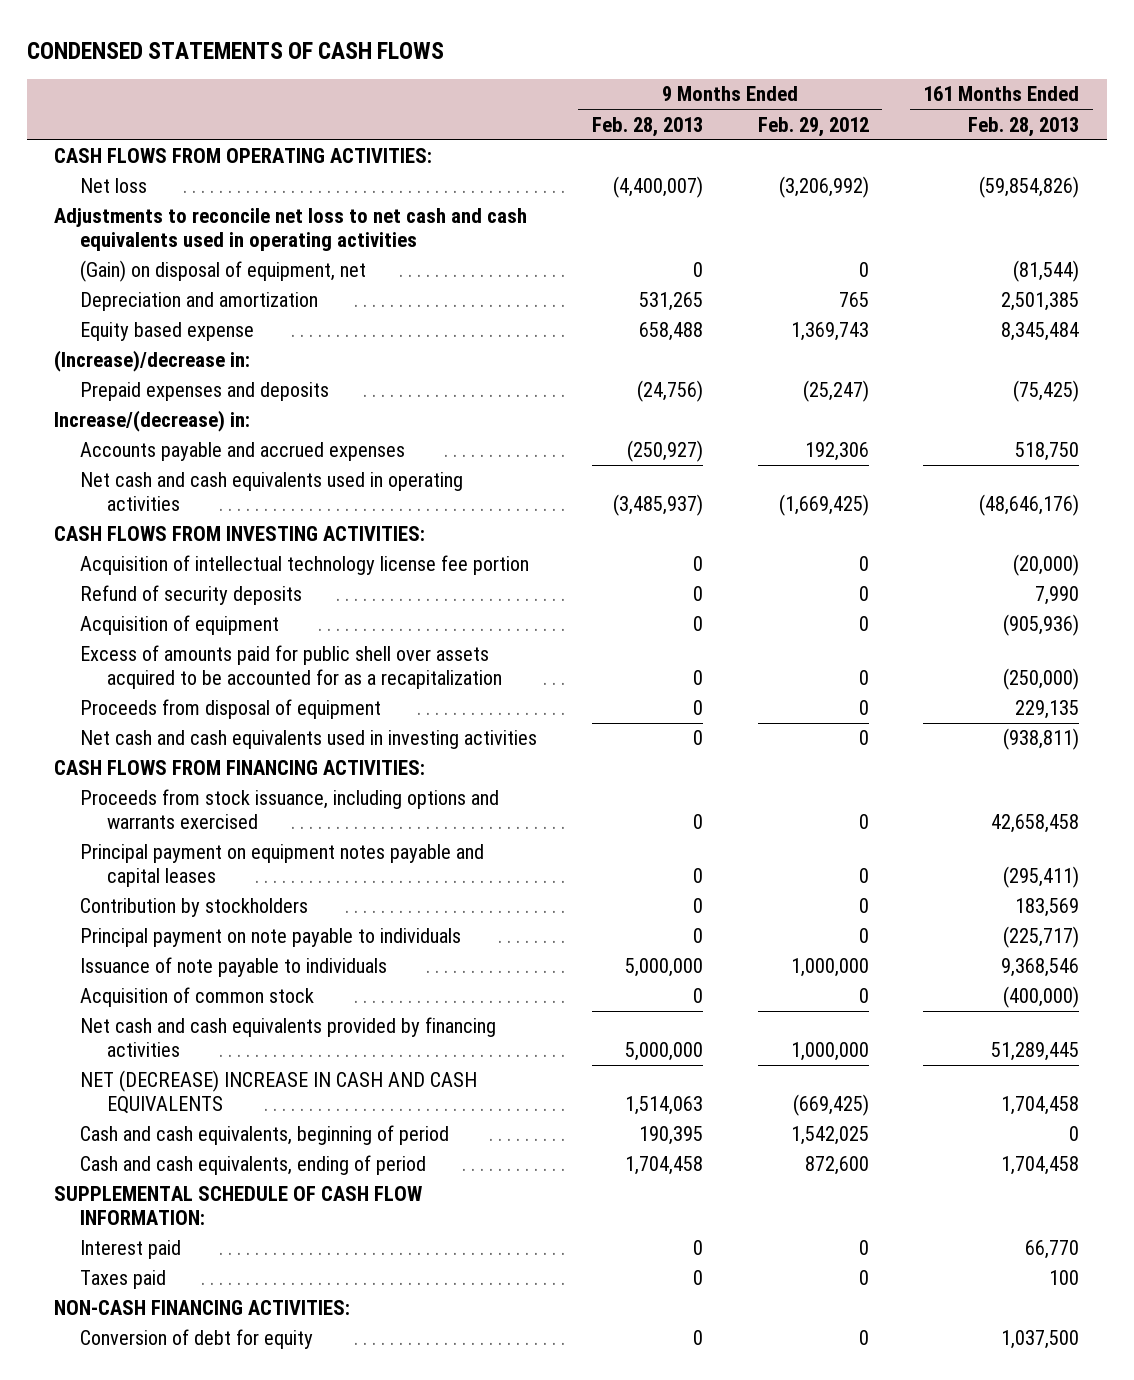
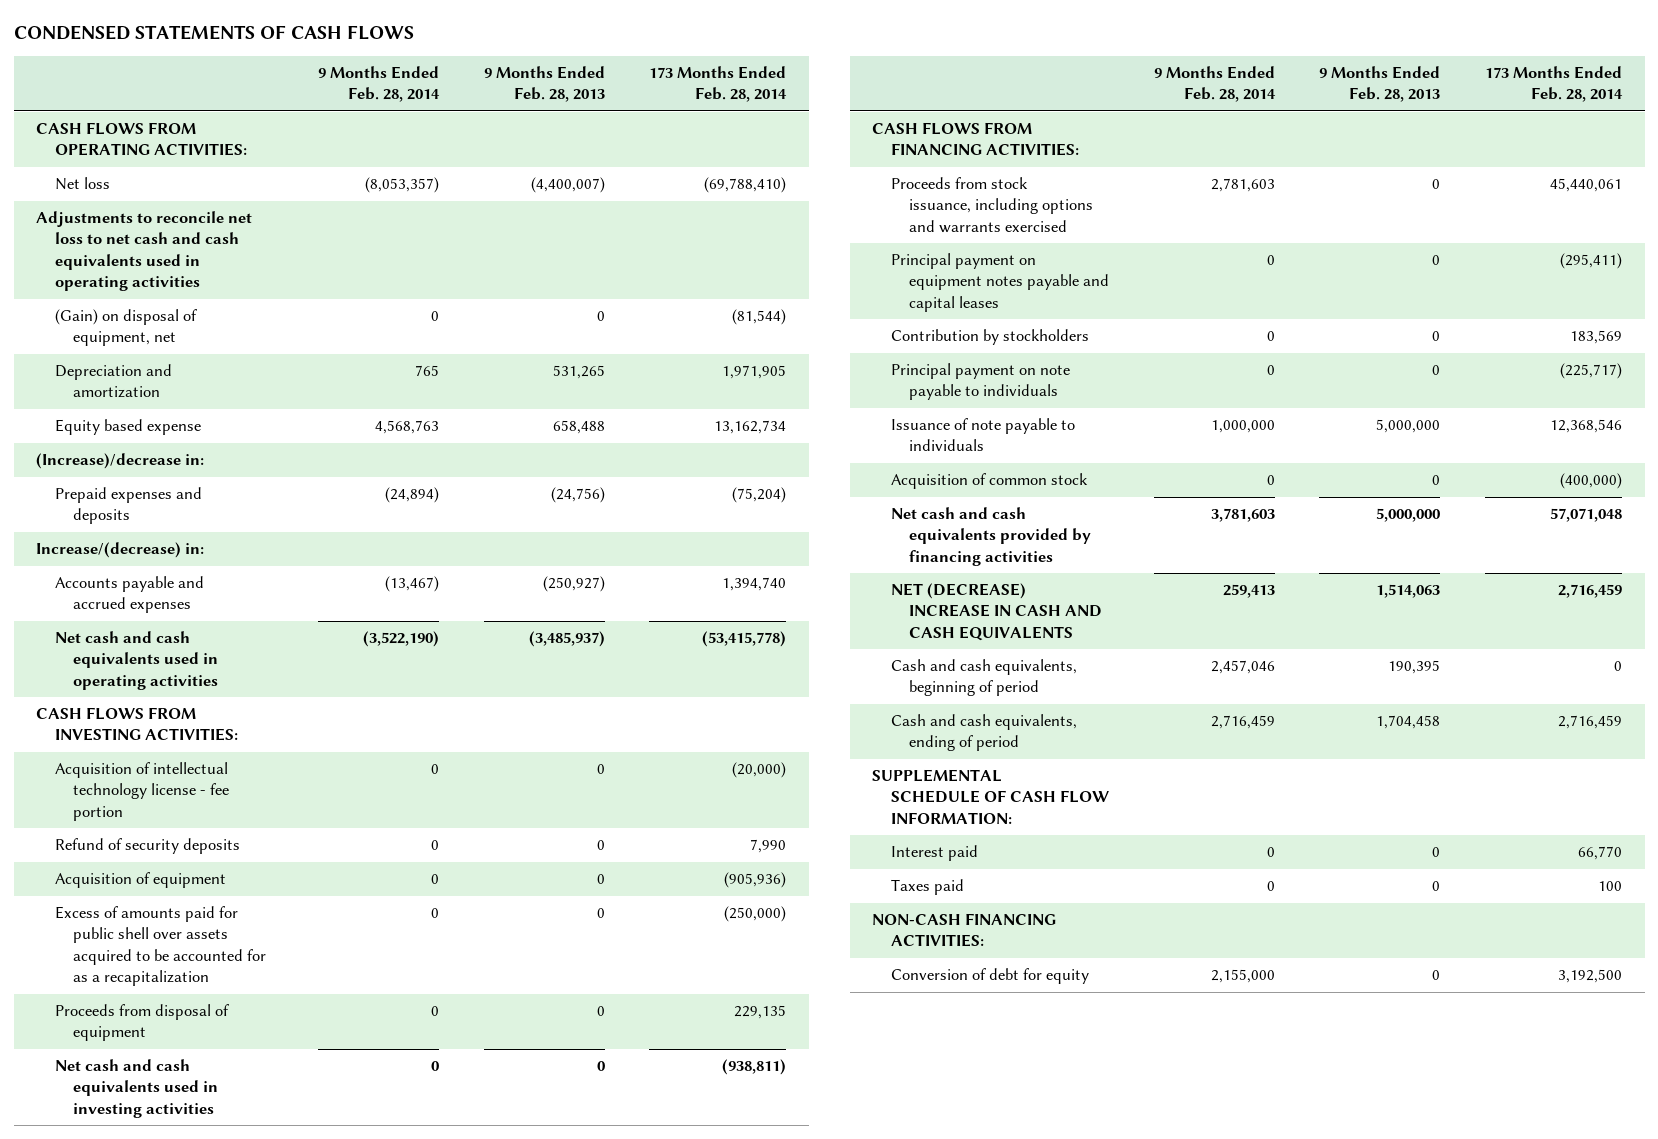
- | 9 Months Ended Feb. 28, 2013 | 9 Months Ended Feb. 29, 2012 | 161 Months Ended Feb. 28, 2013
+ | 9 Months Ended Feb. 28, 2014 | 9 Months Ended Feb. 28, 2013 | 173 Months Ended Feb. 28, 2014
- Acquisition of intellectual technology license fee portion | 0 | 0 | (20,000)
+ Acquisition of intellectual technology license - fee portion | 0 | 0 | (20,000)

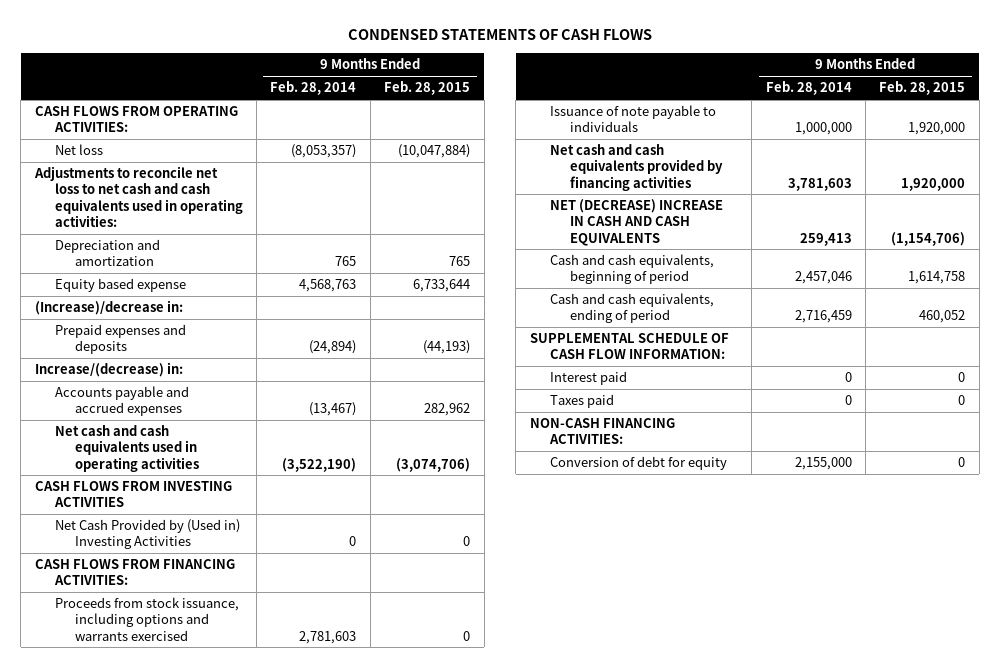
- | 9 Months Ended Feb. 28, 2014 | 9 Months Ended Feb. 28, 2013 | 173 Months Ended Feb. 28, 2014
+ | 9 Months Ended Feb. 28, 2014 | 9 Months Ended Feb. 28, 2015
- Adjustments to reconcile net loss to net cash and cash equivalents used in operating activities
- (Gain) on disposal of equipment, net | 0 | 0 | (81,544)
+ Adjustments to reconcile net loss to net cash and cash equivalents used in operating activities:
- CASH FLOWS FROM INVESTING ACTIVITIES:
- Acquisition of intellectual technology license - fee portion | 0 | 0 | (20,000)
- Refund of security deposits | 0 | 0 | 7,990
- Acquisition of equipment | 0 | 0 | (905,936)
- Excess of amounts paid for public shell over assets acquired to be accounted for as a recapitalization | 0 | 0 | (250,000)
- Proceeds from disposal of equipment | 0 | 0 | 229,135
- Net cash and cash equivalents used in investing activities | 0 | 0 | (938,811)
+ CASH FLOWS FROM INVESTING ACTIVITIES
+ Net Cash Provided by (Used in) Investing Activities | 0 | 0
- Principal payment on equipment notes payable and capital leases | 0 | 0 | (295,411)
- Contribution by stockholders | 0 | 0 | 183,569
- Principal payment on note payable to individuals | 0 | 0 | (225,717)
- Acquisition of common stock | 0 | 0 | (400,000)

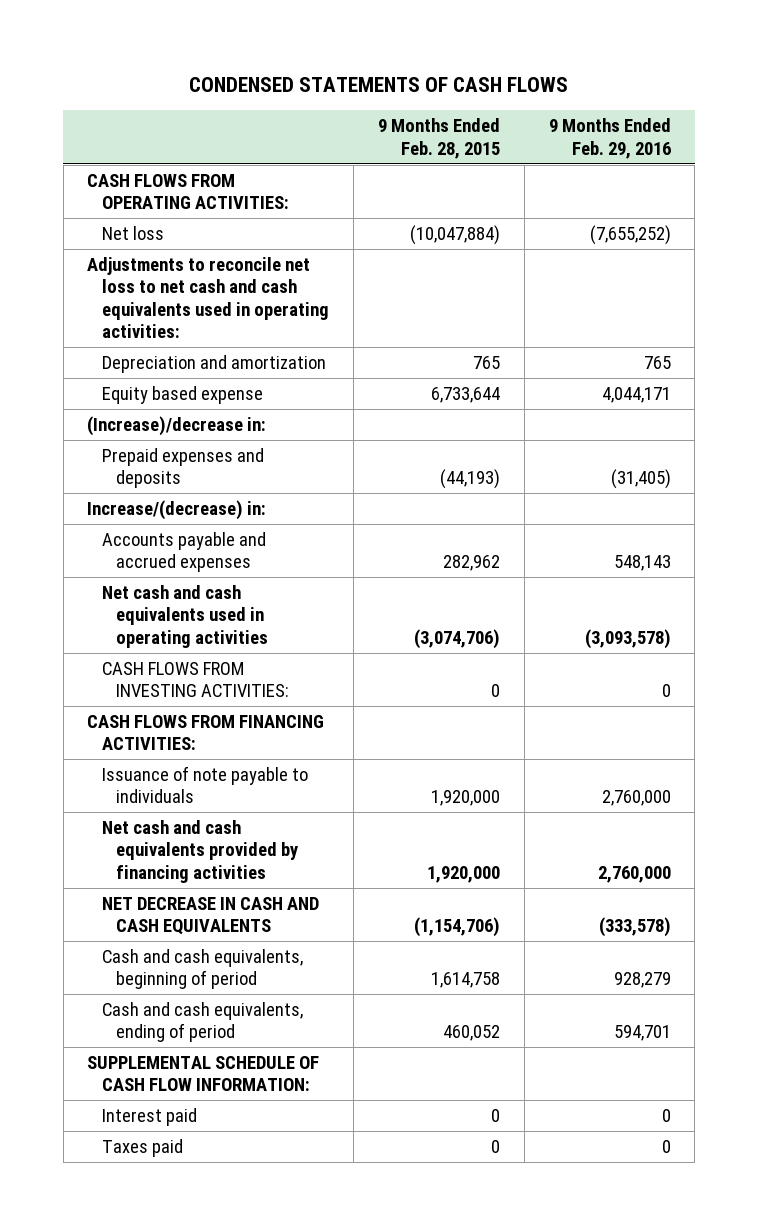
- | 9 Months Ended Feb. 28, 2014 | 9 Months Ended Feb. 28, 2015
+ | 9 Months Ended Feb. 28, 2015 | 9 Months Ended Feb. 29, 2016
- CASH FLOWS FROM INVESTING ACTIVITIES
- Net Cash Provided by (Used in) Investing Activities | 0 | 0
+ CASH FLOWS FROM INVESTING ACTIVITIES: | 0 | 0
- Proceeds from stock issuance, including options and warrants exercised | 2,781,603 | 0
- NET (DECREASE) INCREASE IN CASH AND CASH EQUIVALENTS | 259,413 | (1,154,706)
+ NET DECREASE IN CASH AND CASH EQUIVALENTS | (1,154,706) | (333,578)
- NON-CASH FINANCING ACTIVITIES:
- Conversion of debt for equity | 2,155,000 | 0

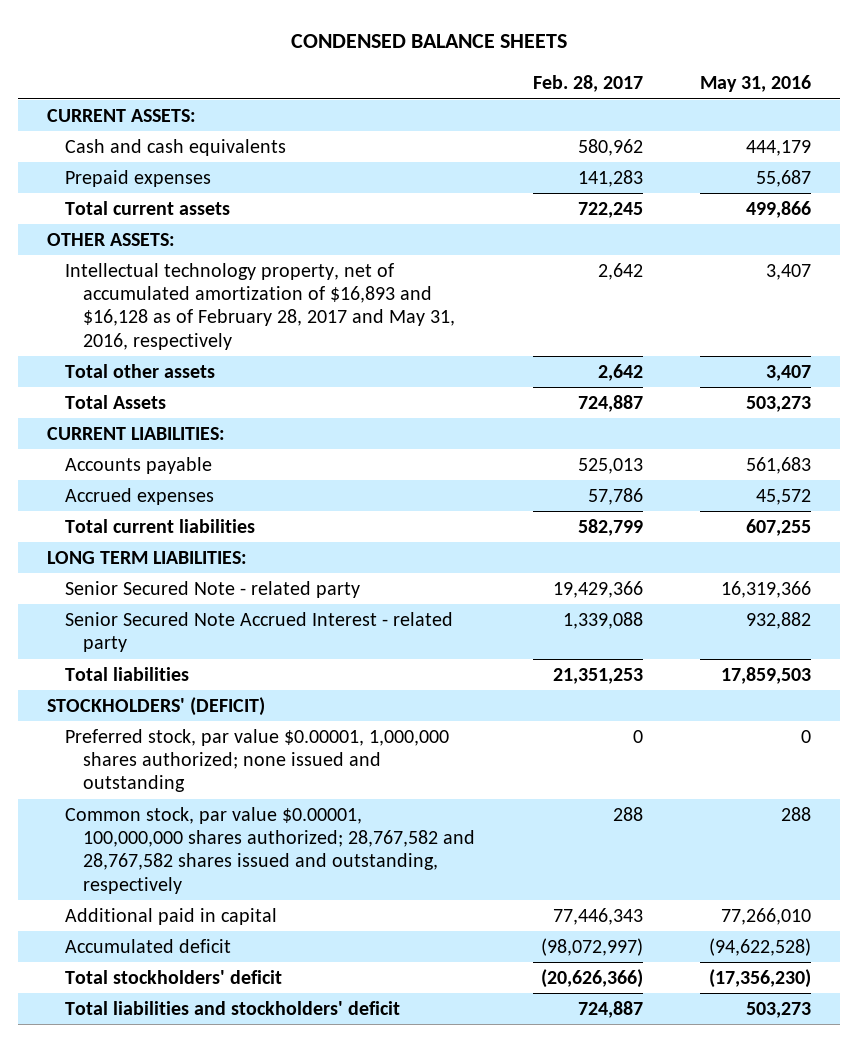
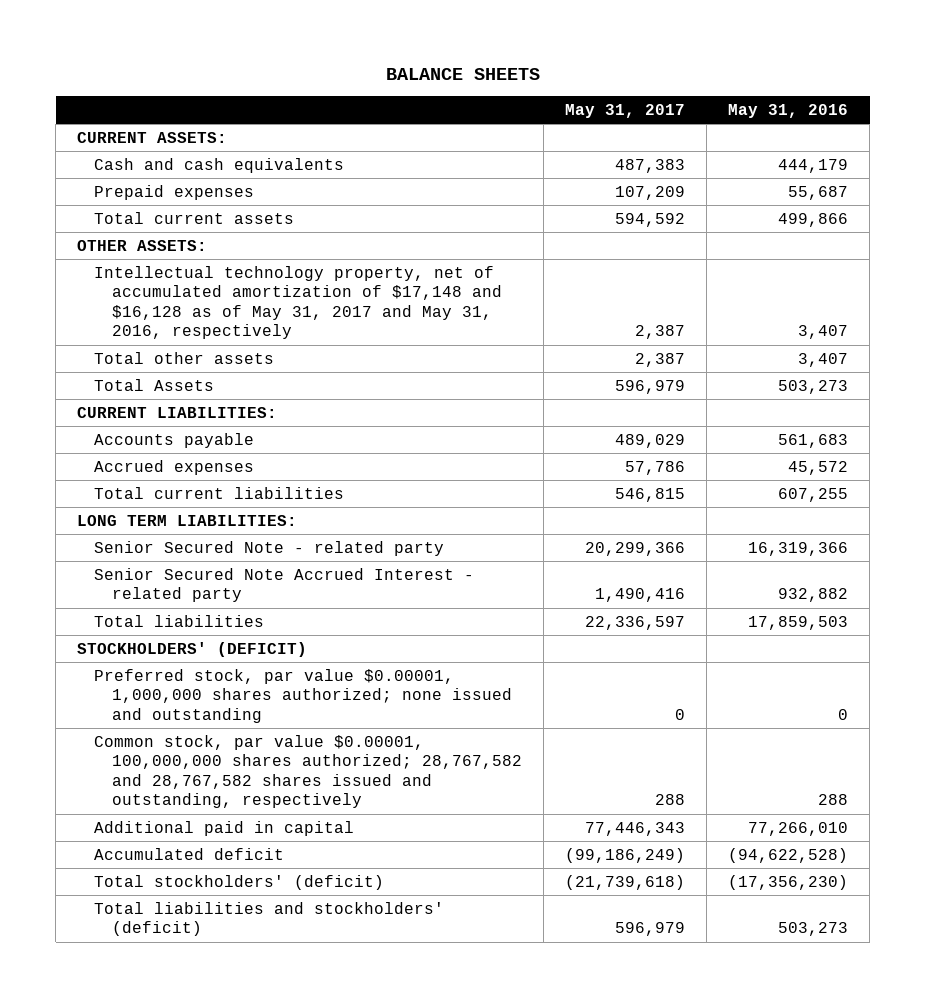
- CONDENSED BALANCE SHEETS
+ BALANCE SHEETS
- | Feb. 28, 2017 | May 31, 2016
+ | May 31, 2017 | May 31, 2016
- Intellectual technology property, net of accumulated amortization of $16,893 and $16,128 as of February 28, 2017 and May 31, 2016, respectively | 2,642 | 3,407
+ Intellectual technology property, net of accumulated amortization of $17,148 and $16,128 as of May 31, 2017 and May 31, 2016, respectively | 2,387 | 3,407
- Total stockholders' deficit | (20,626,366) | (17,356,230)
- Total liabilities and stockholders' deficit | 724,887 | 503,273
+ Total stockholders' (deficit) | (21,739,618) | (17,356,230)
+ Total liabilities and stockholders' (deficit) | 596,979 | 503,273

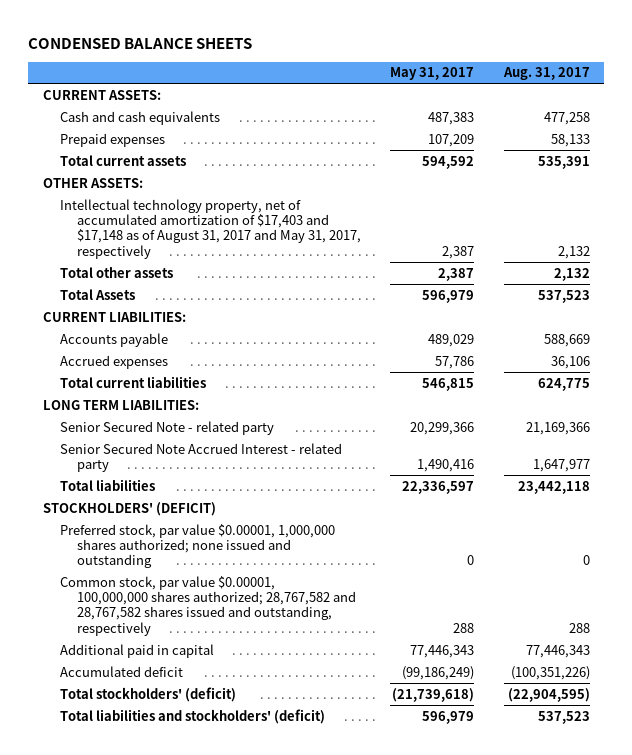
- BALANCE SHEETS
+ CONDENSED BALANCE SHEETS
- | May 31, 2017 | May 31, 2016
+ | May 31, 2017 | Aug. 31, 2017
- Intellectual technology property, net of accumulated amortization of $17,148 and $16,128 as of May 31, 2017 and May 31, 2016, respectively | 2,387 | 3,407
+ Intellectual technology property, net of accumulated amortization of $17,403 and $17,148 as of August 31, 2017 and May 31, 2017, respectively | 2,387 | 2,132

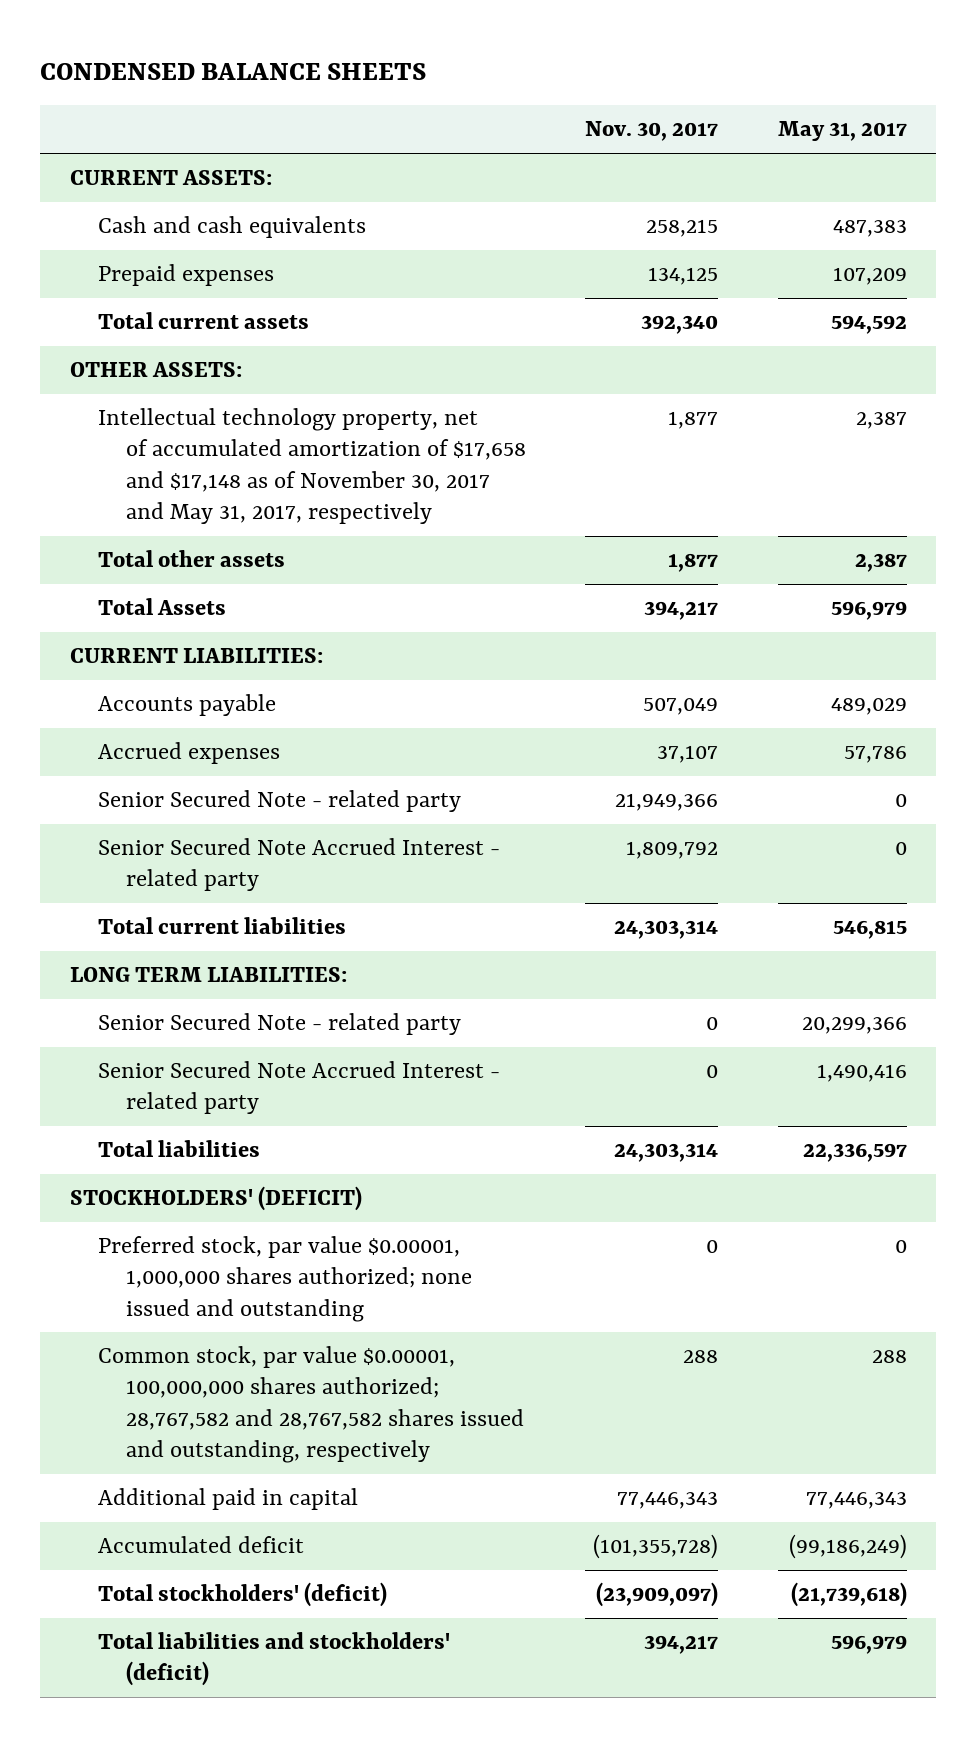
- | May 31, 2017 | Aug. 31, 2017
+ | Nov. 30, 2017 | May 31, 2017
- Intellectual technology property, net of accumulated amortization of $17,403 and $17,148 as of August 31, 2017 and May 31, 2017, respectively | 2,387 | 2,132
+ Intellectual technology property, net of accumulated amortization of $17,658 and $17,148 as of November 30, 2017 and May 31, 2017, respectively | 1,877 | 2,387
+ Senior Secured Note - related party | 21,949,366 | 0
+ Senior Secured Note Accrued Interest - related party | 1,809,792 | 0

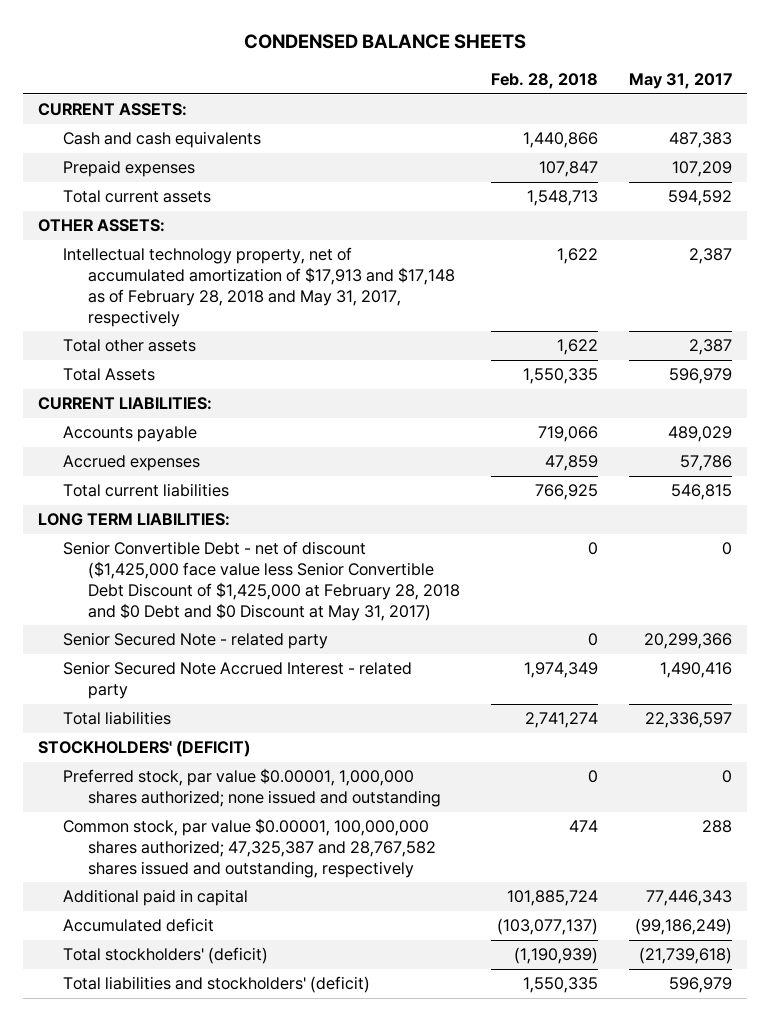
- | Nov. 30, 2017 | May 31, 2017
+ | Feb. 28, 2018 | May 31, 2017
- Intellectual technology property, net of accumulated amortization of $17,658 and $17,148 as of November 30, 2017 and May 31, 2017, respectively | 1,877 | 2,387
+ Intellectual technology property, net of accumulated amortization of $17,913 and $17,148 as of February 28, 2018 and May 31, 2017, respectively | 1,622 | 2,387
- Senior Secured Note - related party | 21,949,366 | 0
- Senior Secured Note Accrued Interest - related party | 1,809,792 | 0
+ Senior Convertible Debt - net of discount ($1,425,000 face value less Senior Convertible Debt Discount of $1,425,000 at February 28, 2018 and $0 Debt and $0 Discount at May 31, 2017) | 0 | 0
- Common stock, par value $0.00001, 100,000,000 shares authorized; 28,767,582 and 28,767,582 shares issued and outstanding, respectively | 288 | 288
+ Common stock, par value $0.00001, 100,000,000 shares authorized; 47,325,387 and 28,767,582 shares issued and outstanding, respectively | 474 | 288

